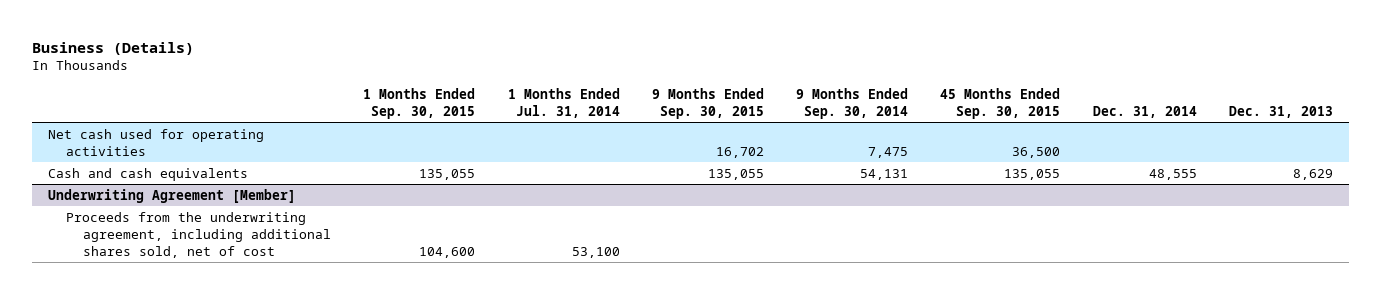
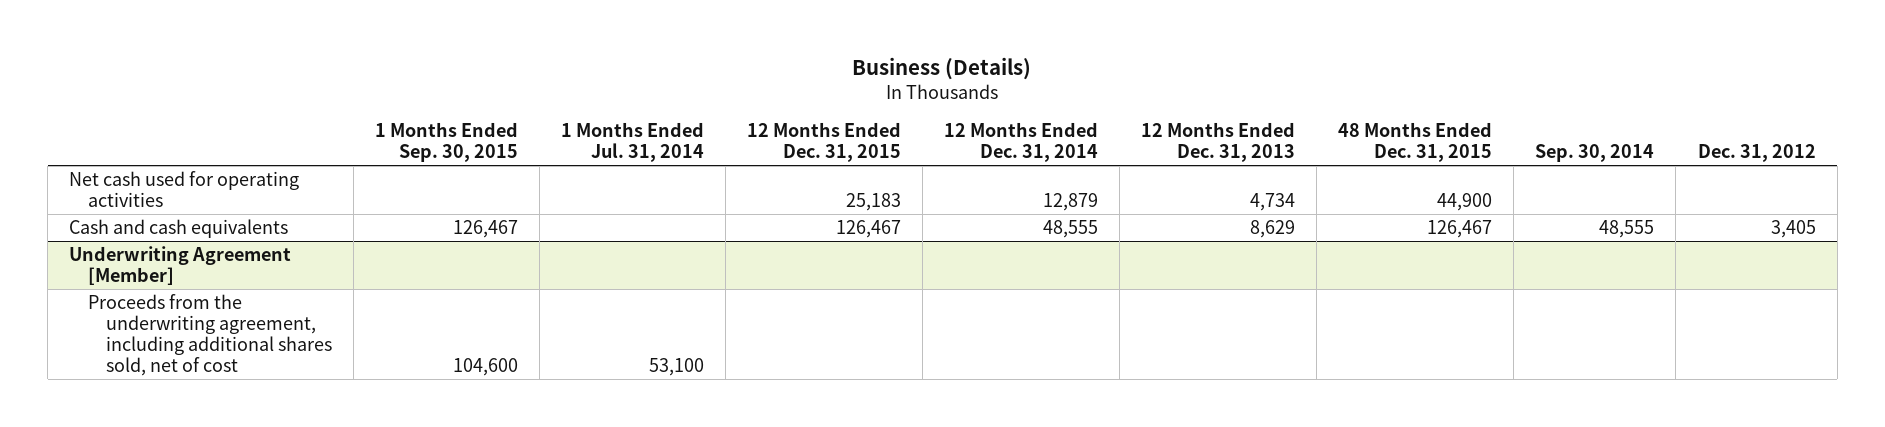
- | 1 Months Ended Sep. 30, 2015 | 1 Months Ended Jul. 31, 2014 | 9 Months Ended Sep. 30, 2015 | 9 Months Ended Sep. 30, 2014 | 45 Months Ended Sep. 30, 2015 | Dec. 31, 2014 | Dec. 31, 2013
+ | 1 Months Ended Sep. 30, 2015 | 1 Months Ended Jul. 31, 2014 | 12 Months Ended Dec. 31, 2015 | 12 Months Ended Dec. 31, 2014 | 12 Months Ended Dec. 31, 2013 | 48 Months Ended Dec. 31, 2015 | Sep. 30, 2014 | Dec. 31, 2012
- Cash and cash equivalents | 135,055 | | 135,055 | 54,131 | 135,055 | 48,555 | 8,629
+ Cash and cash equivalents | 126,467 | | 126,467 | 48,555 | 8,629 | 126,467 | 48,555 | 3,405

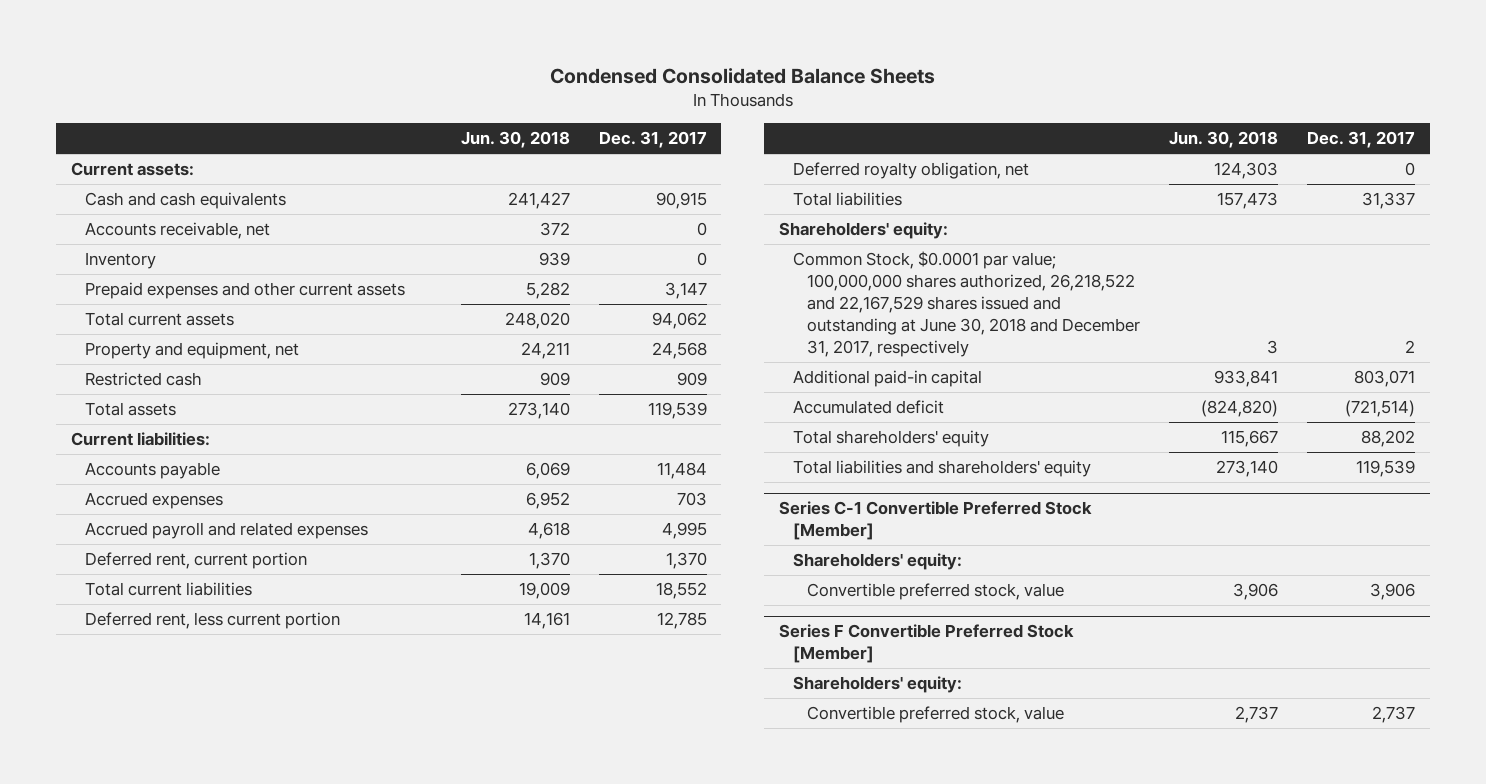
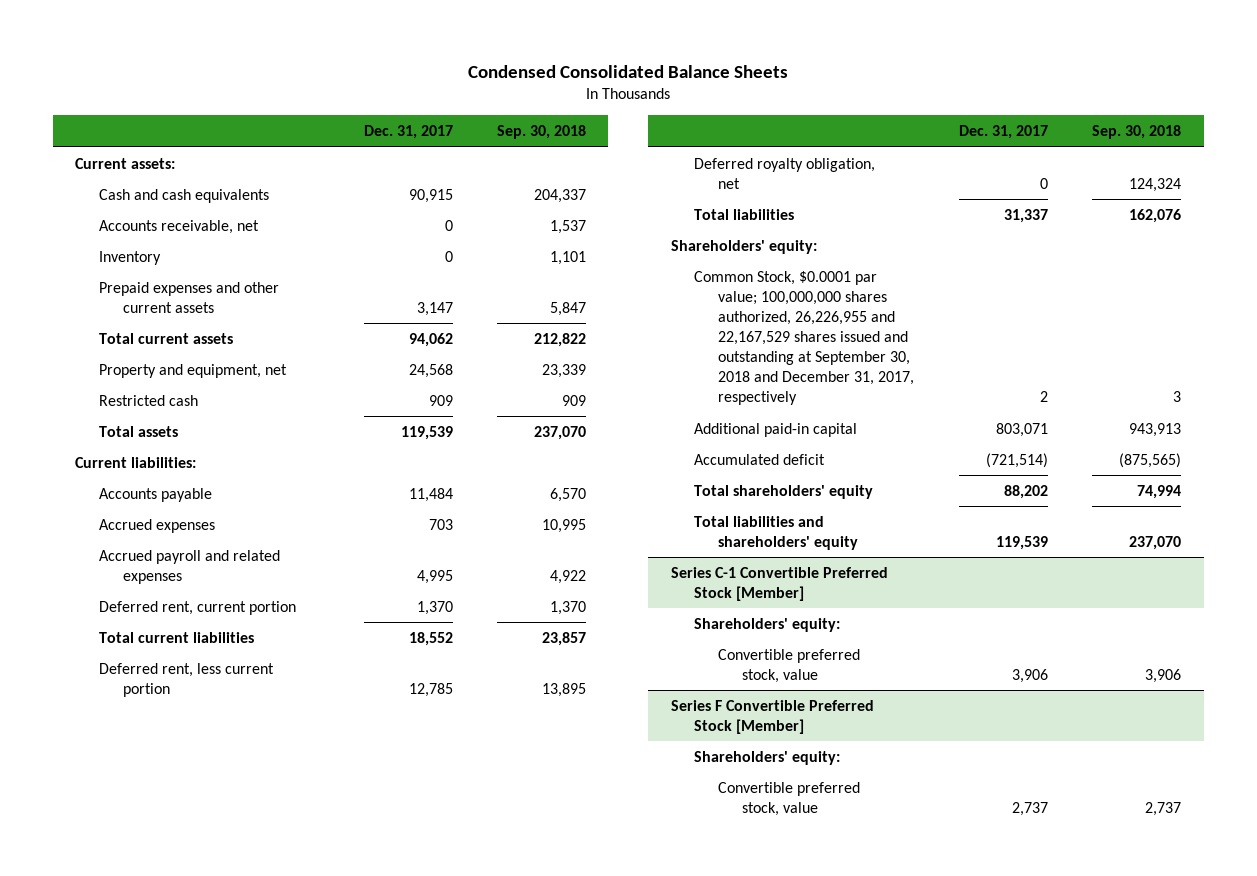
- | Jun. 30, 2018 | Dec. 31, 2017
+ | Dec. 31, 2017 | Sep. 30, 2018
- Common Stock, $0.0001 par value; 100,000,000 shares authorized, 26,218,522 and 22,167,529 shares issued and outstanding at June 30, 2018 and December 31, 2017, respectively | 3 | 2
+ Common Stock, $0.0001 par value; 100,000,000 shares authorized, 26,226,955 and 22,167,529 shares issued and outstanding at September 30, 2018 and December 31, 2017, respectively | 2 | 3

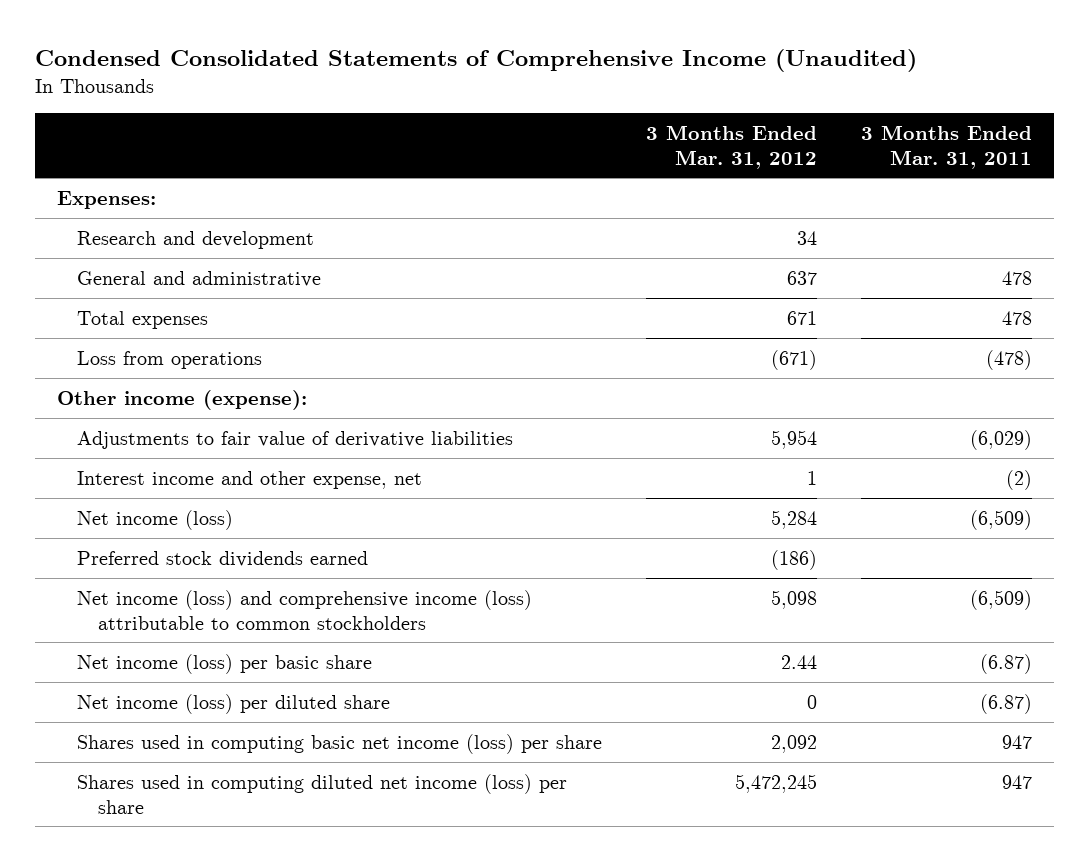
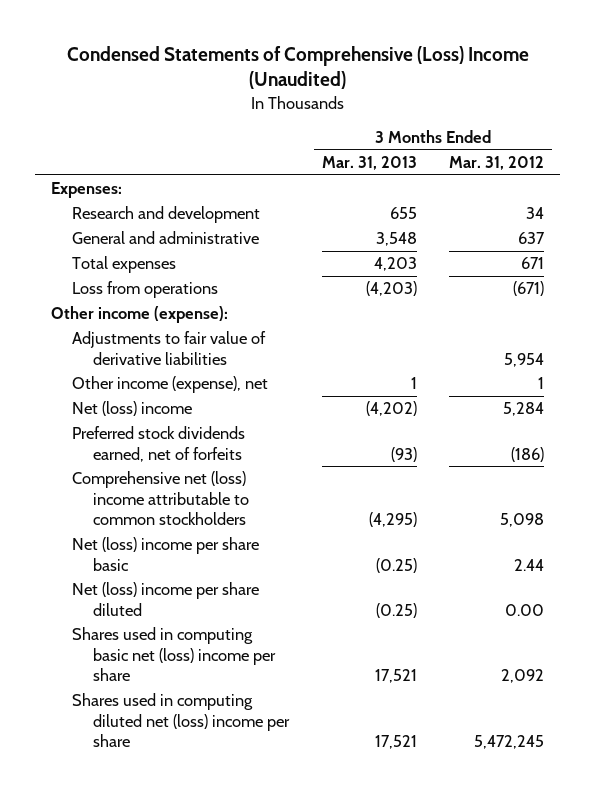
- Condensed Consolidated Statements of Comprehensive Income (Unaudited)
+ Condensed Statements of Comprehensive (Loss) Income (Unaudited)
- | 3 Months Ended Mar. 31, 2012 | 3 Months Ended Mar. 31, 2011
+ | 3 Months Ended Mar. 31, 2013 | 3 Months Ended Mar. 31, 2012
- Interest income and other expense, net | 1 | (2)
- Net income (loss) | 5,284 | (6,509)
- Preferred stock dividends earned | (186) |
- Net income (loss) and comprehensive income (loss) attributable to common stockholders | 5,098 | (6,509)
- Net income (loss) per basic share | 2.44 | (6.87)
- Net income (loss) per diluted share | 0 | (6.87)
- Shares used in computing basic net income (loss) per share | 2,092 | 947
- Shares used in computing diluted net income (loss) per share | 5,472,245 | 947
+ Other income (expense), net | 1 | 1
+ Net (loss) income | (4,202) | 5,284
+ Preferred stock dividends earned, net of forfeits | (93) | (186)
+ Comprehensive net (loss) income attributable to common stockholders | (4,295) | 5,098
+ Net (loss) income per share basic | (0.25) | 2.44
+ Net (loss) income per share diluted | (0.25) | 0.00
+ Shares used in computing basic net (loss) income per share | 17,521 | 2,092
+ Shares used in computing diluted net (loss) income per share | 17,521 | 5,472,245

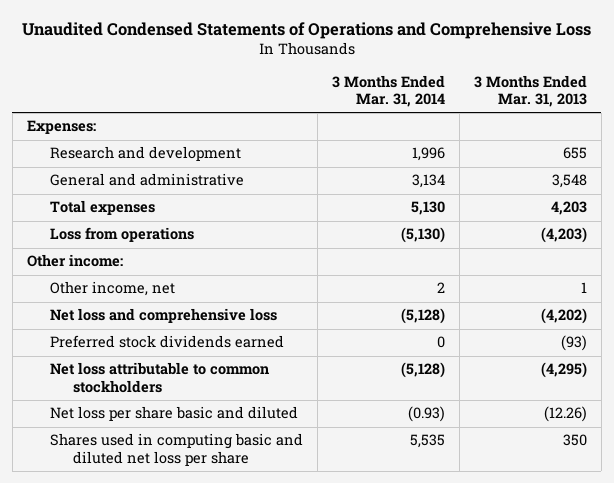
- Condensed Statements of Comprehensive (Loss) Income (Unaudited)
+ Unaudited Condensed Statements of Operations and Comprehensive Loss
- | 3 Months Ended Mar. 31, 2013 | 3 Months Ended Mar. 31, 2012
+ | 3 Months Ended Mar. 31, 2014 | 3 Months Ended Mar. 31, 2013
- Other income (expense):
- Adjustments to fair value of derivative liabilities | | 5,954
- Other income (expense), net | 1 | 1
- Net (loss) income | (4,202) | 5,284
- Preferred stock dividends earned, net of forfeits | (93) | (186)
- Comprehensive net (loss) income attributable to common stockholders | (4,295) | 5,098
- Net (loss) income per share basic | (0.25) | 2.44
- Net (loss) income per share diluted | (0.25) | 0.00
- Shares used in computing basic net (loss) income per share | 17,521 | 2,092
- Shares used in computing diluted net (loss) income per share | 17,521 | 5,472,245
+ Other income:
+ Other income, net | 2 | 1
+ Net loss and comprehensive loss | (5,128) | (4,202)
+ Preferred stock dividends earned | 0 | (93)
+ Net loss attributable to common stockholders | (5,128) | (4,295)
+ Net loss per share basic and diluted | (0.93) | (12.26)
+ Shares used in computing basic and diluted net loss per share | 5,535 | 350

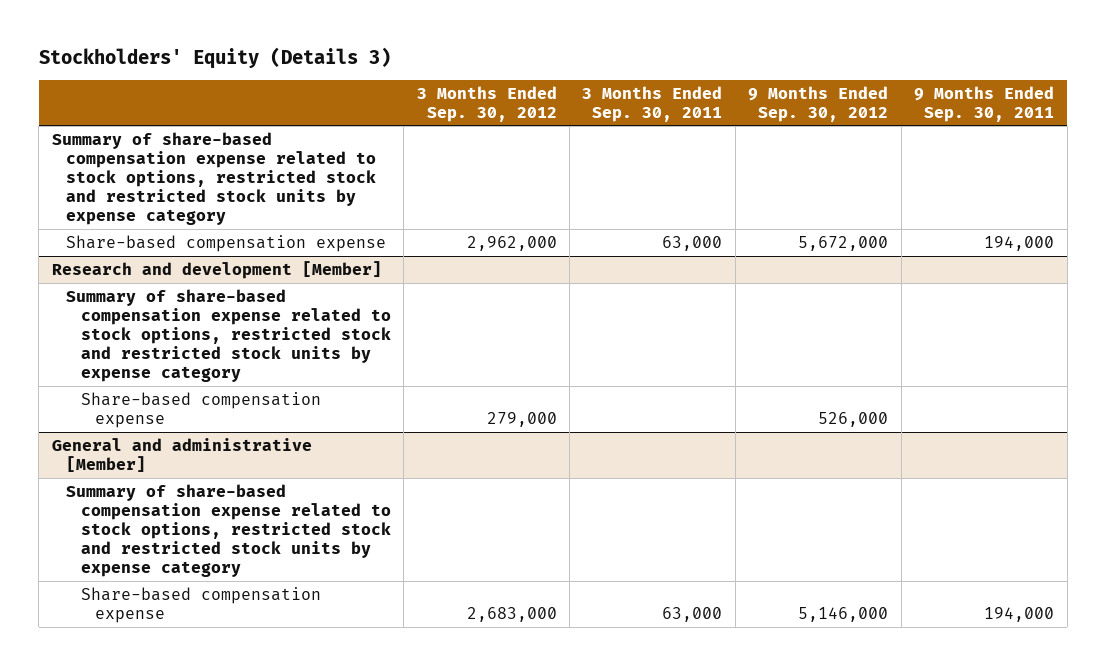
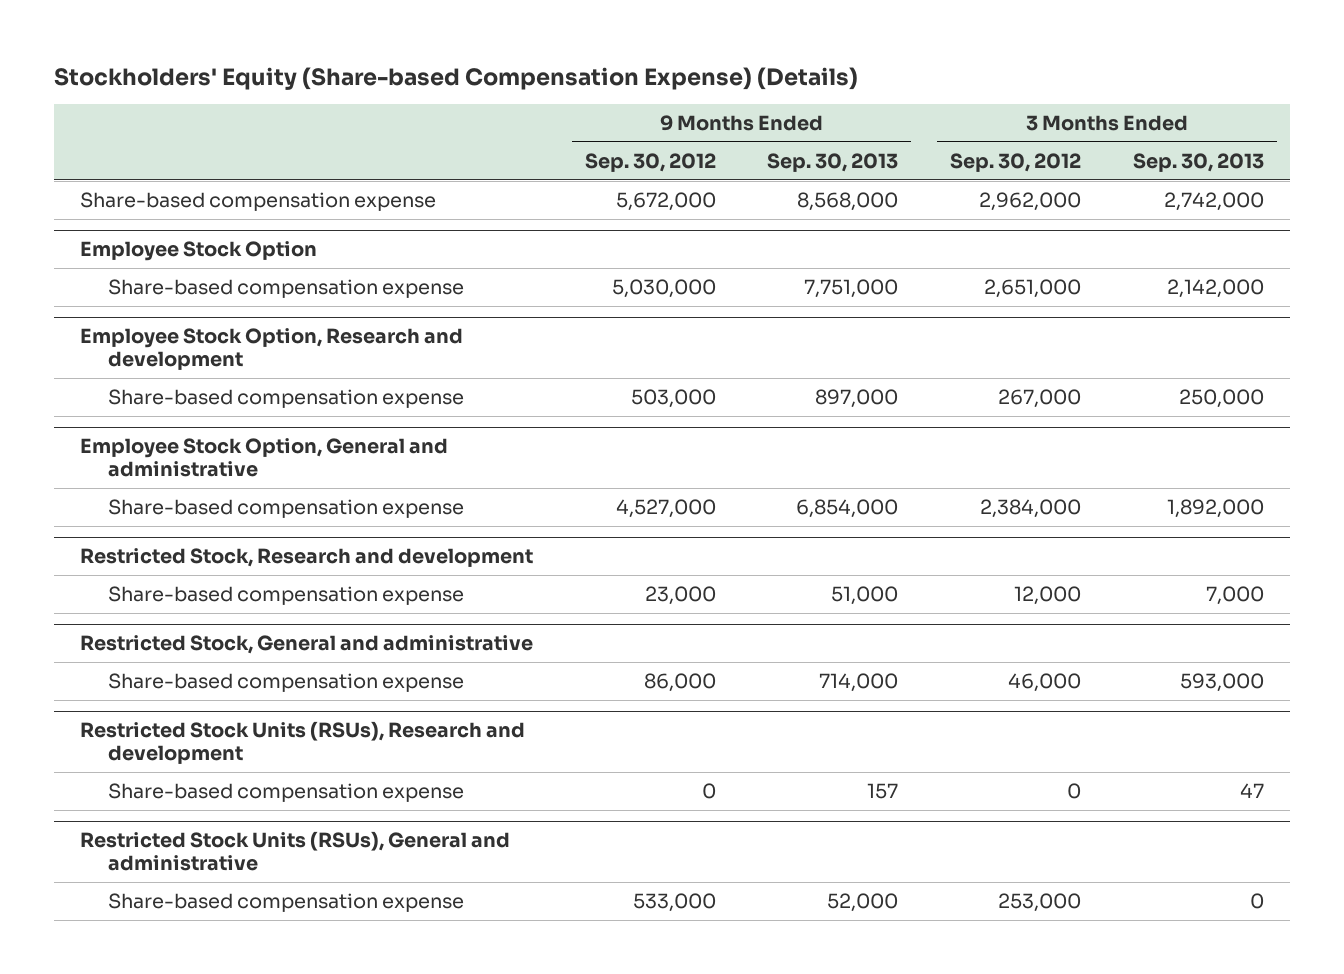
- Stockholders' Equity (Details 3)
+ Stockholders' Equity (Share-based Compensation Expense) (Details)
- | 3 Months Ended Sep. 30, 2012 | 3 Months Ended Sep. 30, 2011 | 9 Months Ended Sep. 30, 2012 | 9 Months Ended Sep. 30, 2011
+ | 9 Months Ended Sep. 30, 2012 | 9 Months Ended Sep. 30, 2013 | 3 Months Ended Sep. 30, 2012 | 3 Months Ended Sep. 30, 2013
- Summary of share-based compensation expense related to stock options, restricted stock and restricted stock units by expense category
- Research and development [Member]
- Summary of share-based compensation expense related to stock options, restricted stock and restricted stock units by expense category
- Share-based compensation expense | 279,000 | | 526,000 |
- General and administrative [Member]
- Summary of share-based compensation expense related to stock options, restricted stock and restricted stock units by expense category
- Share-based compensation expense | 2,683,000 | 63,000 | 5,146,000 | 194,000
+ Employee Stock Option
+ Share-based compensation expense | 5,030,000 | 7,751,000 | 2,651,000 | 2,142,000
+ Employee Stock Option, Research and development
+ Share-based compensation expense | 503,000 | 897,000 | 267,000 | 250,000
+ Employee Stock Option, General and administrative
+ Share-based compensation expense | 4,527,000 | 6,854,000 | 2,384,000 | 1,892,000
+ Restricted Stock, Research and development
+ Share-based compensation expense | 23,000 | 51,000 | 12,000 | 7,000
+ Restricted Stock, General and administrative
+ Share-based compensation expense | 86,000 | 714,000 | 46,000 | 593,000
+ Restricted Stock Units (RSUs), Research and development
+ Share-based compensation expense | 0 | 157 | 0 | 47
+ Restricted Stock Units (RSUs), General and administrative
+ Share-based compensation expense | 533,000 | 52,000 | 253,000 | 0

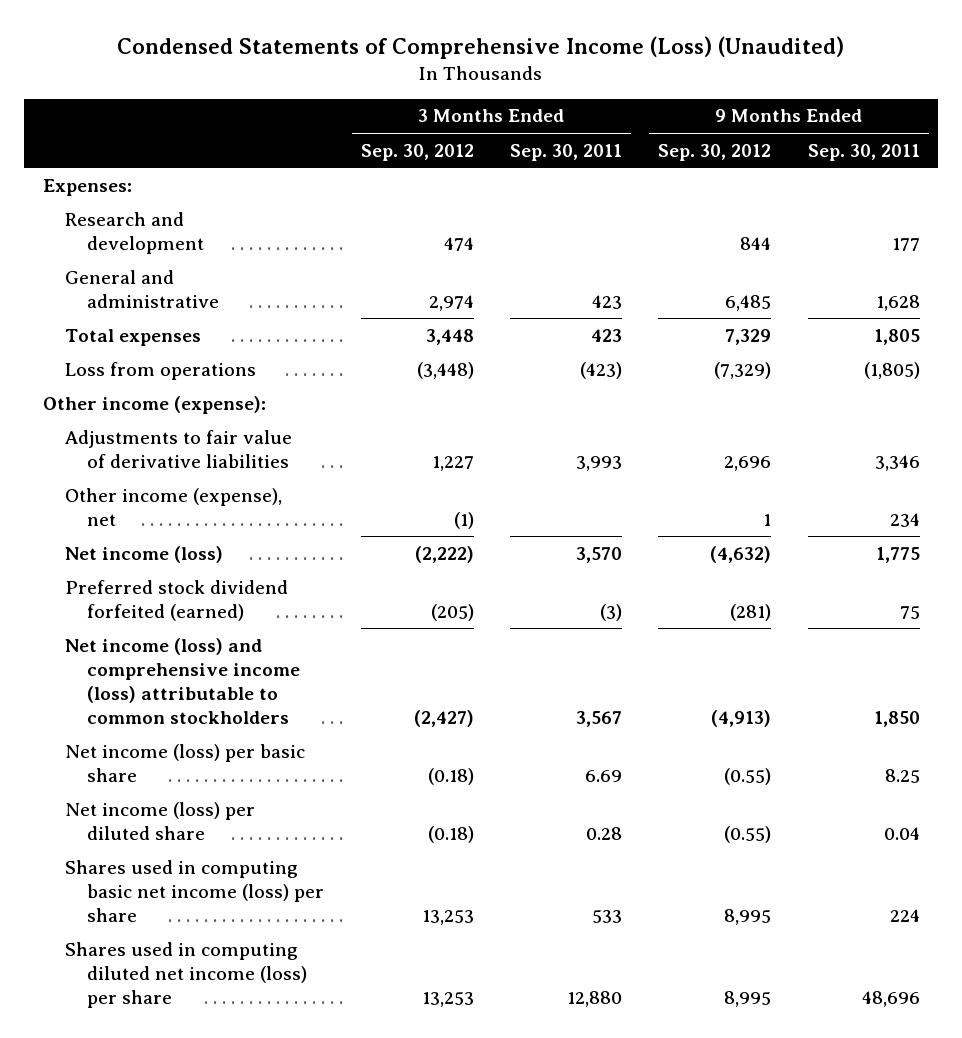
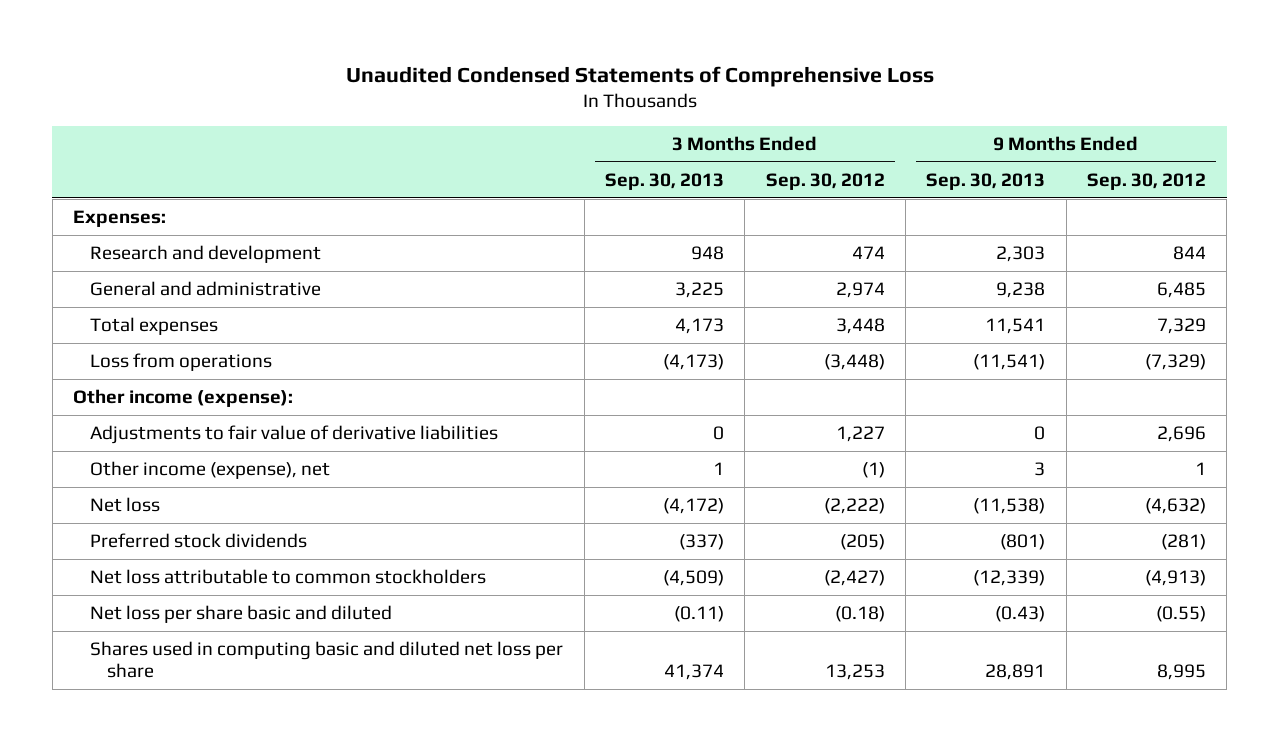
- Condensed Statements of Comprehensive Income (Loss) (Unaudited)
+ Unaudited Condensed Statements of Comprehensive Loss
- | 3 Months Ended Sep. 30, 2012 | 3 Months Ended Sep. 30, 2011 | 9 Months Ended Sep. 30, 2012 | 9 Months Ended Sep. 30, 2011
+ | 3 Months Ended Sep. 30, 2013 | 3 Months Ended Sep. 30, 2012 | 9 Months Ended Sep. 30, 2013 | 9 Months Ended Sep. 30, 2012
- Net income (loss) | (2,222) | 3,570 | (4,632) | 1,775
- Preferred stock dividend forfeited (earned) | (205) | (3) | (281) | 75
- Net income (loss) and comprehensive income (loss) attributable to common stockholders | (2,427) | 3,567 | (4,913) | 1,850
- Net income (loss) per basic share | (0.18) | 6.69 | (0.55) | 8.25
- Net income (loss) per diluted share | (0.18) | 0.28 | (0.55) | 0.04
- Shares used in computing basic net income (loss) per share | 13,253 | 533 | 8,995 | 224
- Shares used in computing diluted net income (loss) per share | 13,253 | 12,880 | 8,995 | 48,696
+ Net loss | (4,172) | (2,222) | (11,538) | (4,632)
+ Preferred stock dividends | (337) | (205) | (801) | (281)
+ Net loss attributable to common stockholders | (4,509) | (2,427) | (12,339) | (4,913)
+ Net loss per share basic and diluted | (0.11) | (0.18) | (0.43) | (0.55)
+ Shares used in computing basic and diluted net loss per share | 41,374 | 13,253 | 28,891 | 8,995

